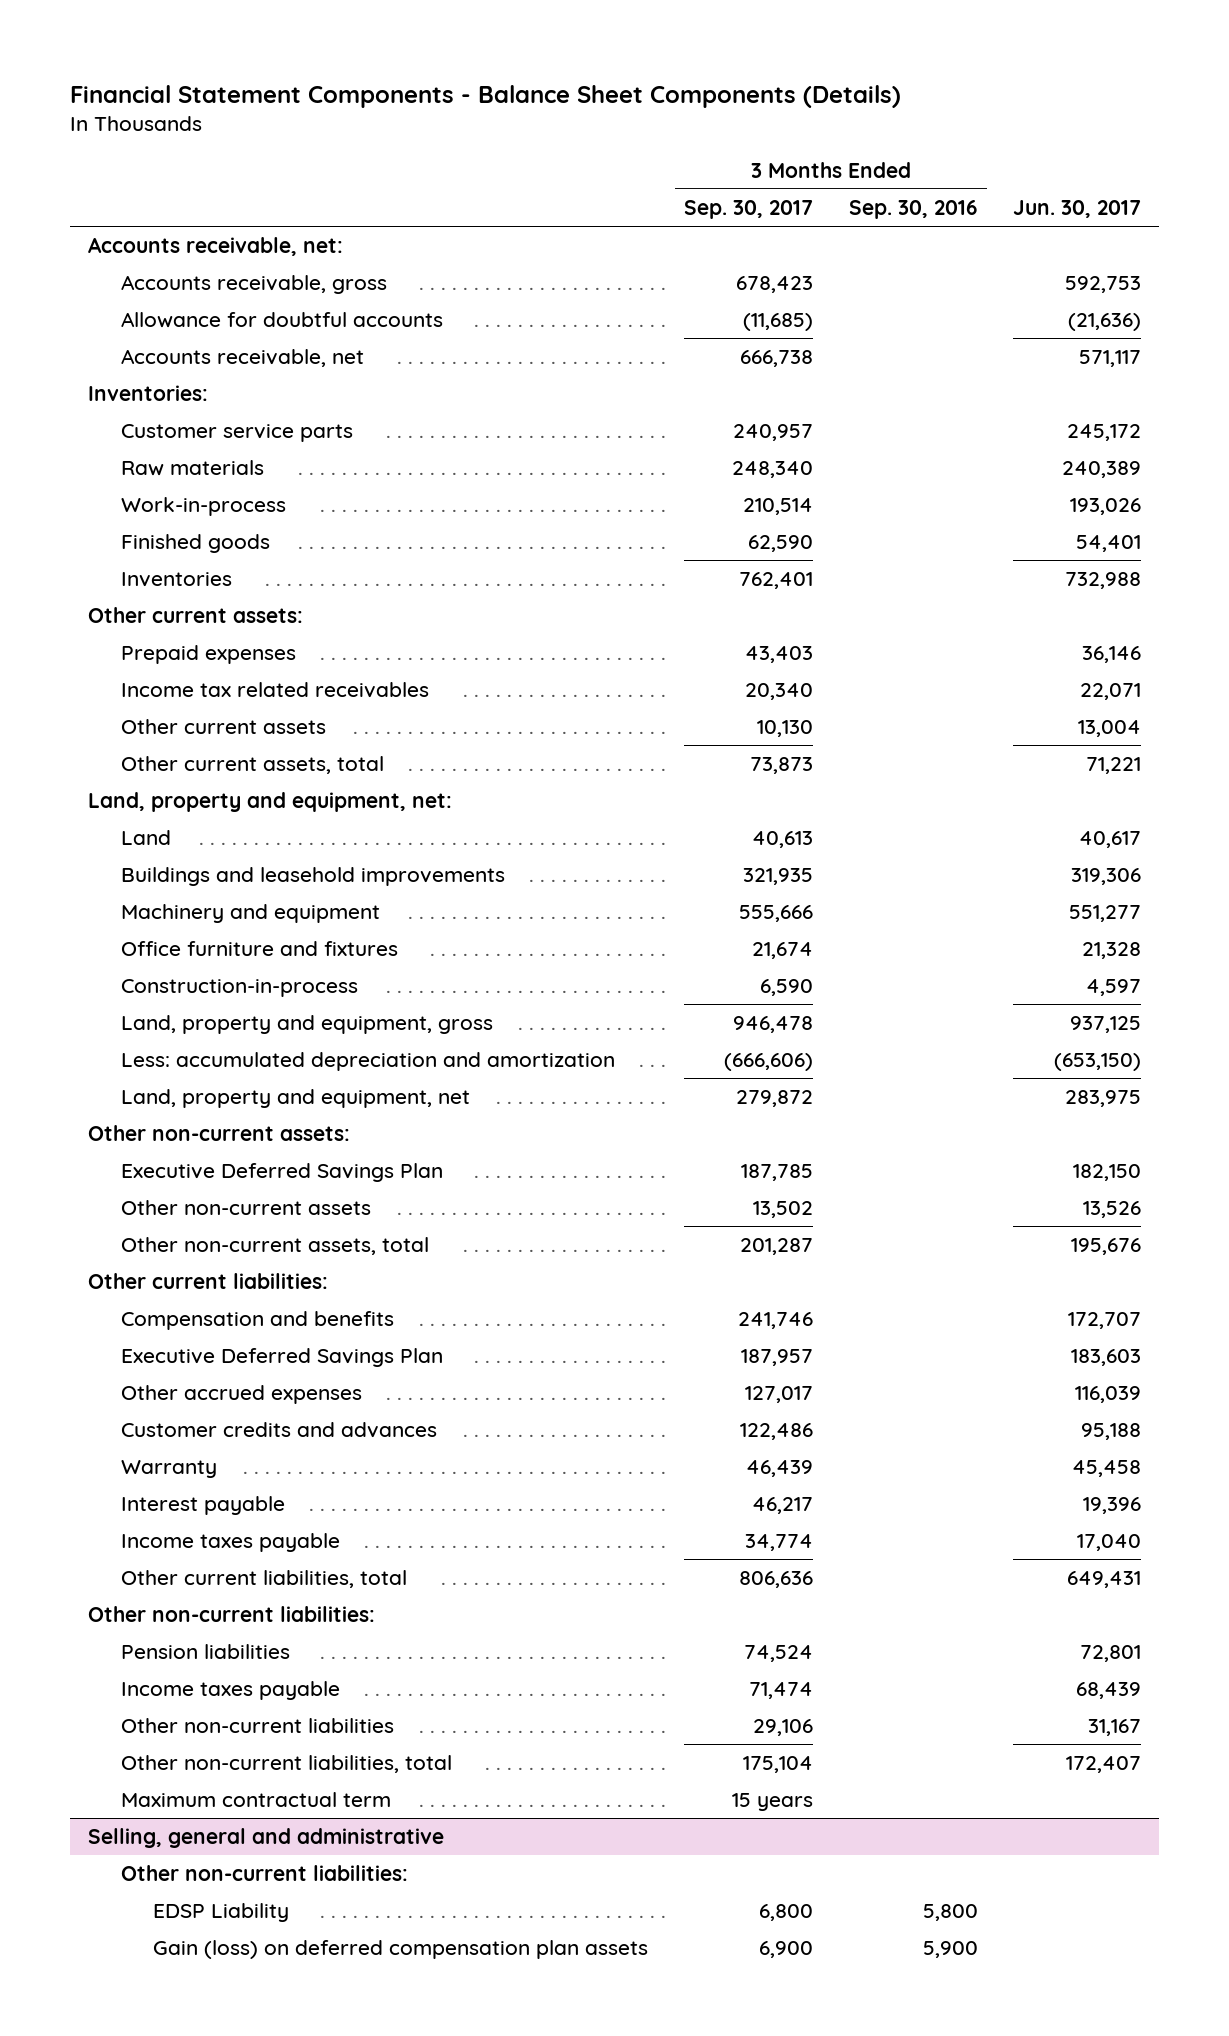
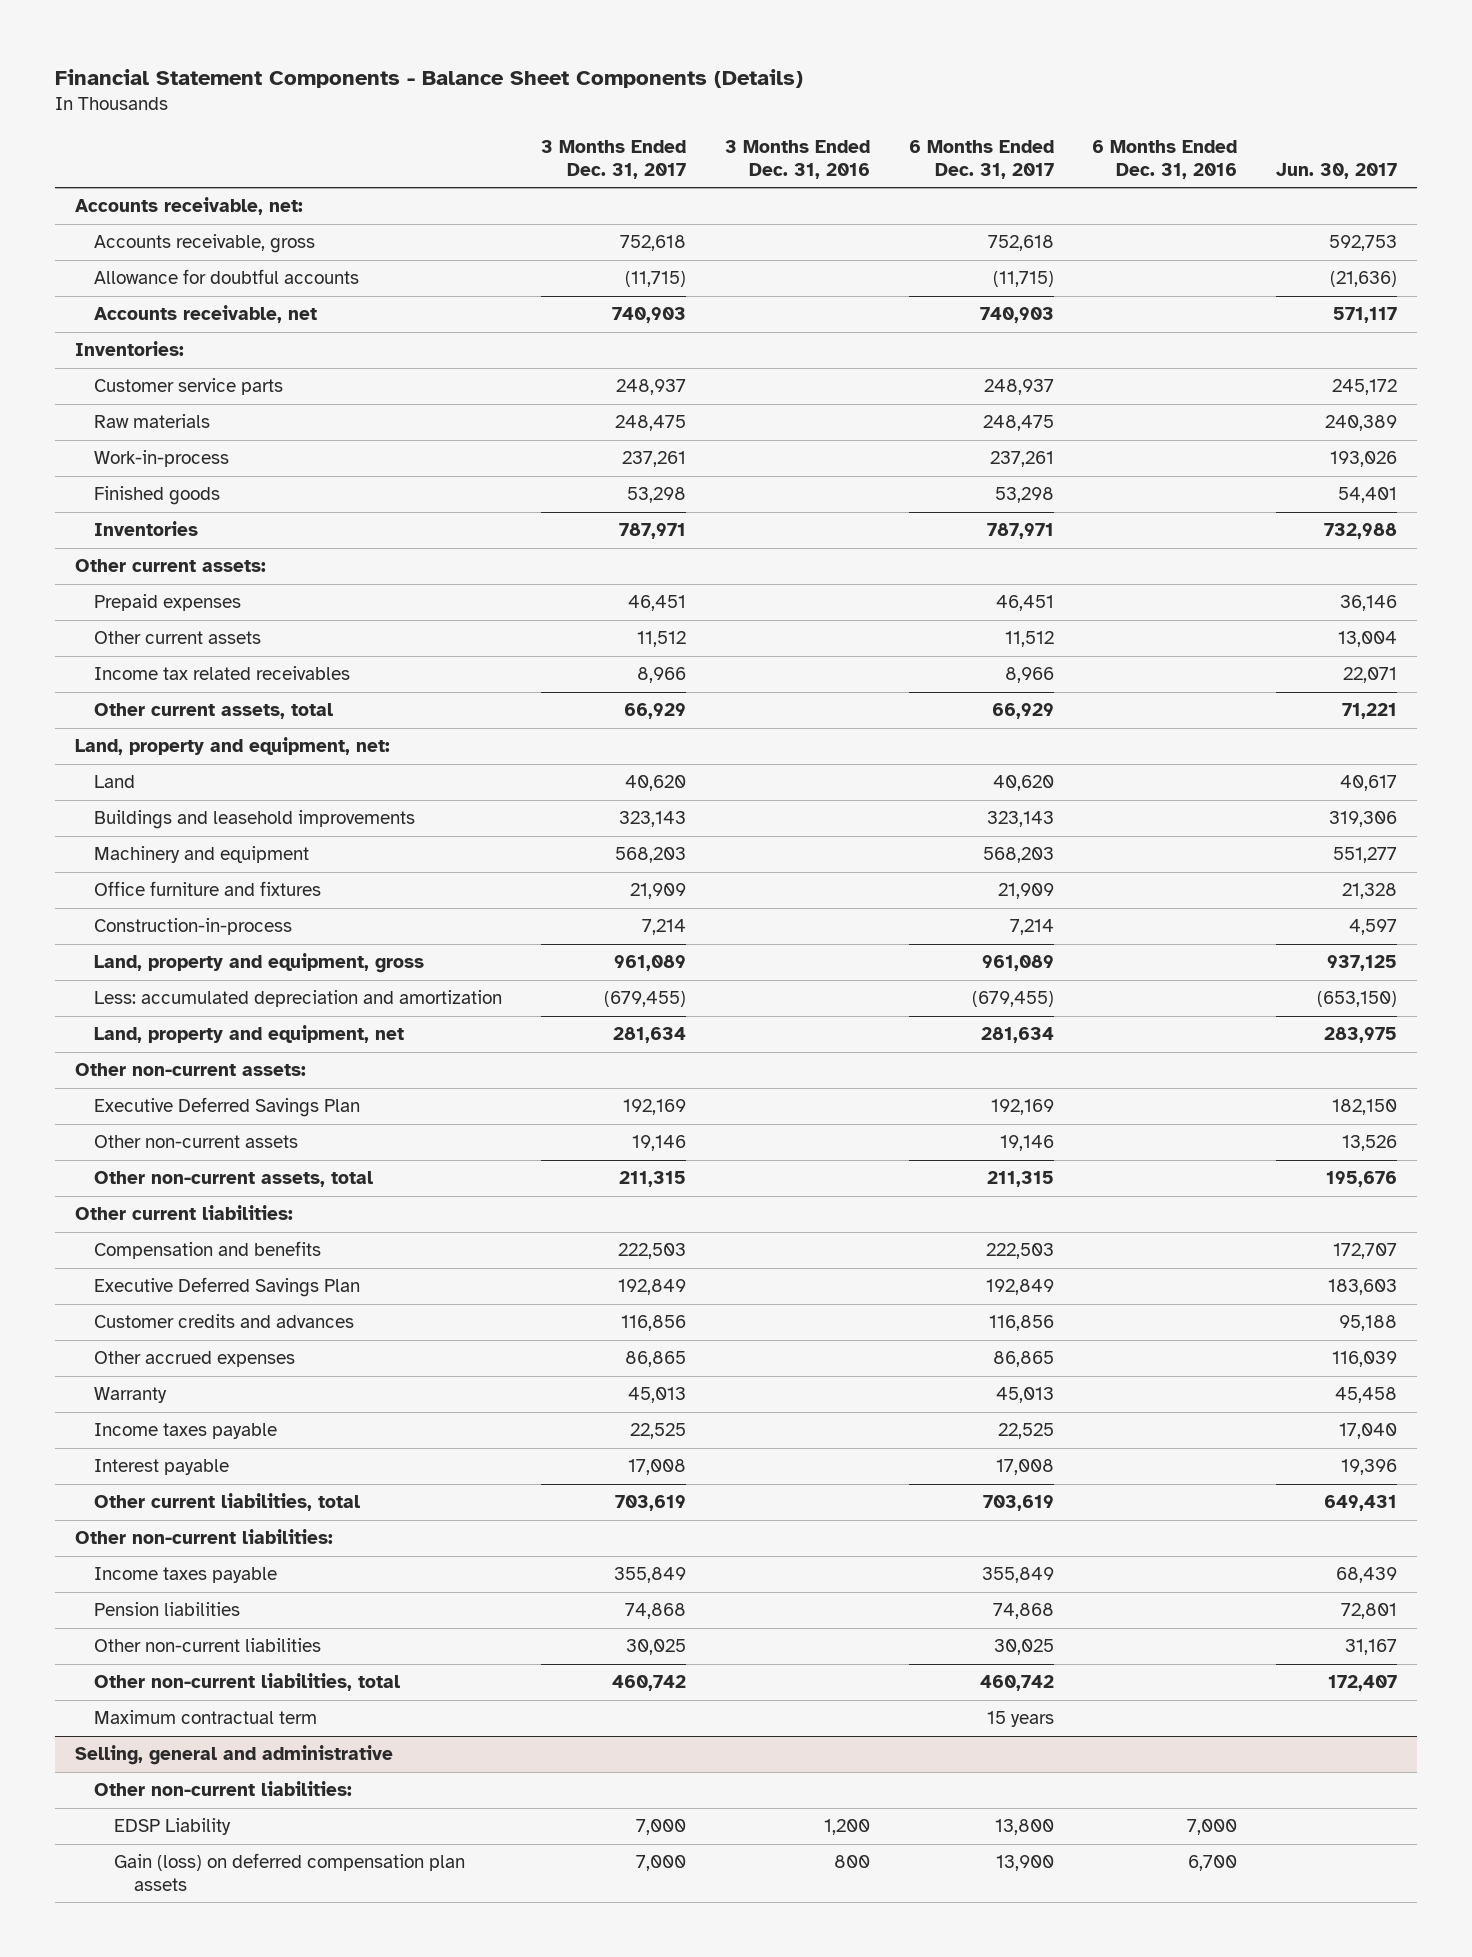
- | 3 Months Ended Sep. 30, 2017 | 3 Months Ended Sep. 30, 2016 | Jun. 30, 2017
+ | 3 Months Ended Dec. 31, 2017 | 3 Months Ended Dec. 31, 2016 | 6 Months Ended Dec. 31, 2017 | 6 Months Ended Dec. 31, 2016 | Jun. 30, 2017
moved down: Income tax related receivables | 8,966 | | 8,966 | | 22,071
moved down: Other accrued expenses | 86,865 | | 86,865 | | 116,039
moved down: Interest payable | 17,008 | | 17,008 | | 19,396
moved down: Pension liabilities | 74,868 | | 74,868 | | 72,801

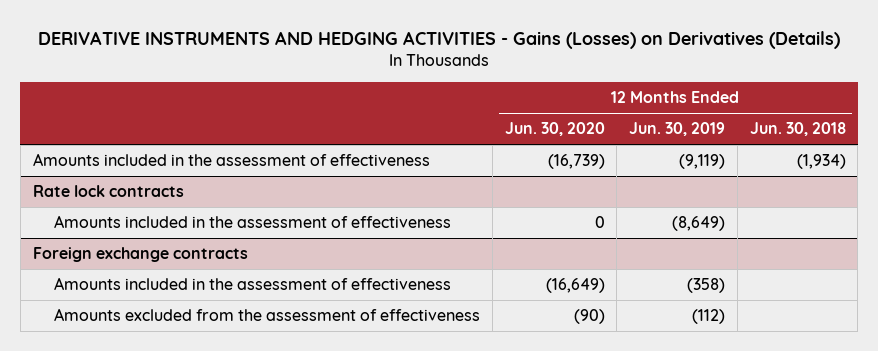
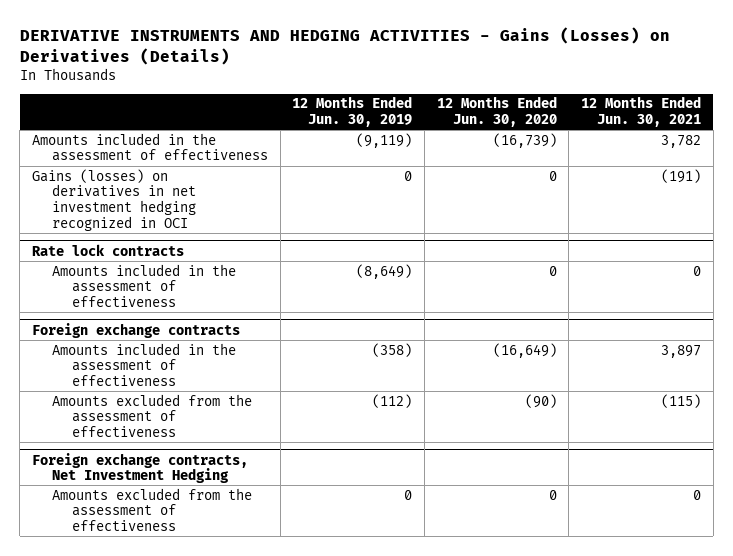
- | 12 Months Ended Jun. 30, 2020 | 12 Months Ended Jun. 30, 2019 | 12 Months Ended Jun. 30, 2018
+ | 12 Months Ended Jun. 30, 2019 | 12 Months Ended Jun. 30, 2020 | 12 Months Ended Jun. 30, 2021
+ Gains (losses) on derivatives in net investment hedging recognized in OCI | 0 | 0 | (191)
+ Foreign exchange contracts, Net Investment Hedging
+ Amounts excluded from the assessment of effectiveness | 0 | 0 | 0

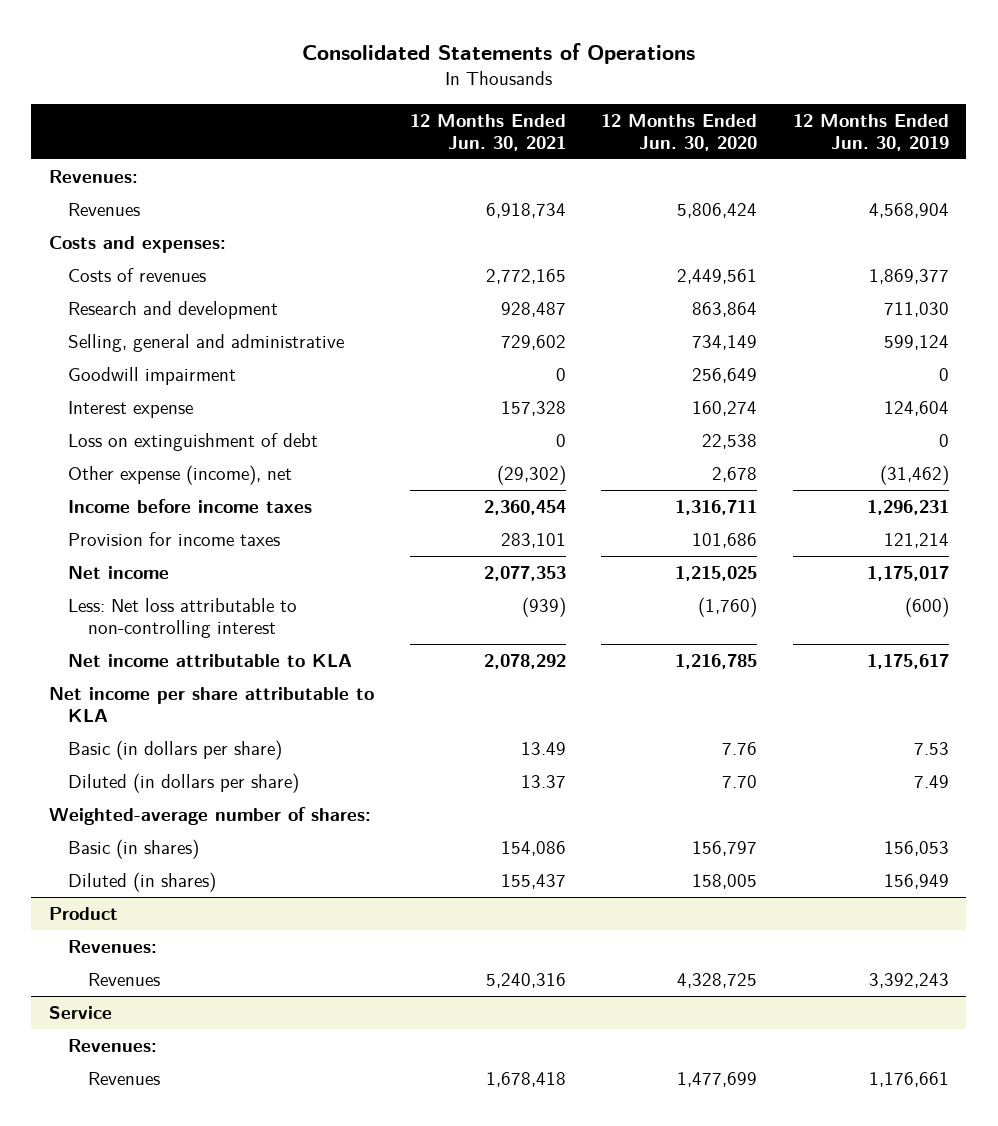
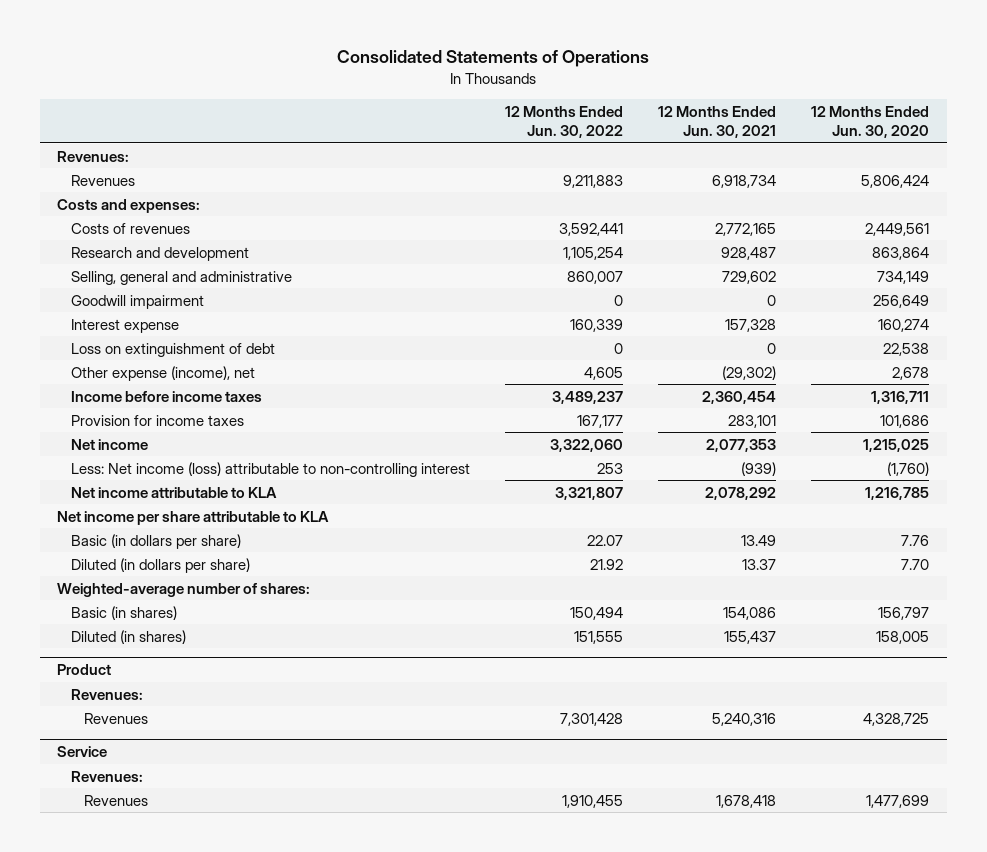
- | 12 Months Ended Jun. 30, 2021 | 12 Months Ended Jun. 30, 2020 | 12 Months Ended Jun. 30, 2019
+ | 12 Months Ended Jun. 30, 2022 | 12 Months Ended Jun. 30, 2021 | 12 Months Ended Jun. 30, 2020
- Less: Net loss attributable to non-controlling interest | (939) | (1,760) | (600)
+ Less: Net income (loss) attributable to non-controlling interest | 253 | (939) | (1,760)

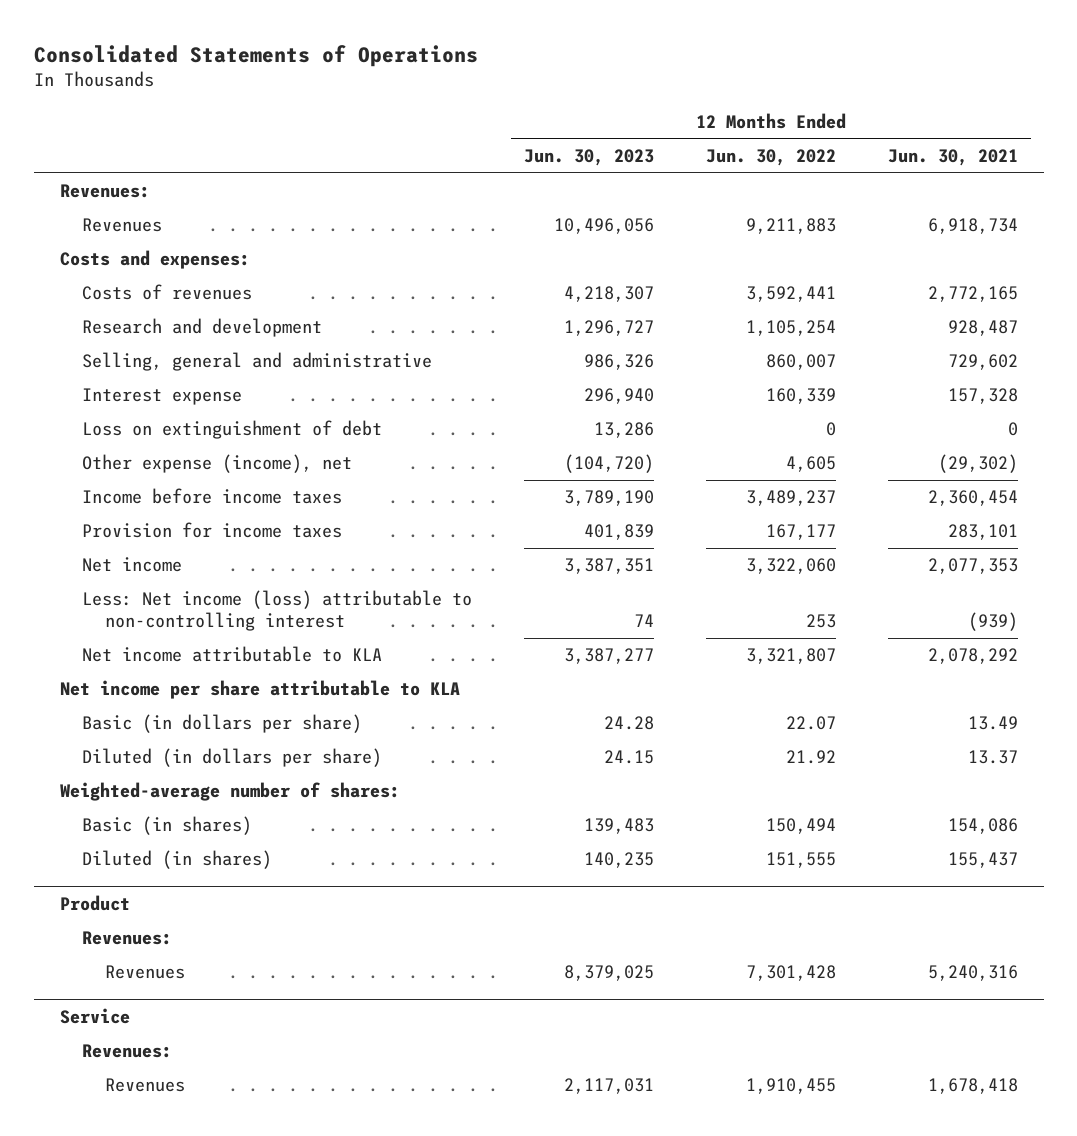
- | 12 Months Ended Jun. 30, 2022 | 12 Months Ended Jun. 30, 2021 | 12 Months Ended Jun. 30, 2020
+ | 12 Months Ended Jun. 30, 2023 | 12 Months Ended Jun. 30, 2022 | 12 Months Ended Jun. 30, 2021
- Goodwill impairment | 0 | 0 | 256,649

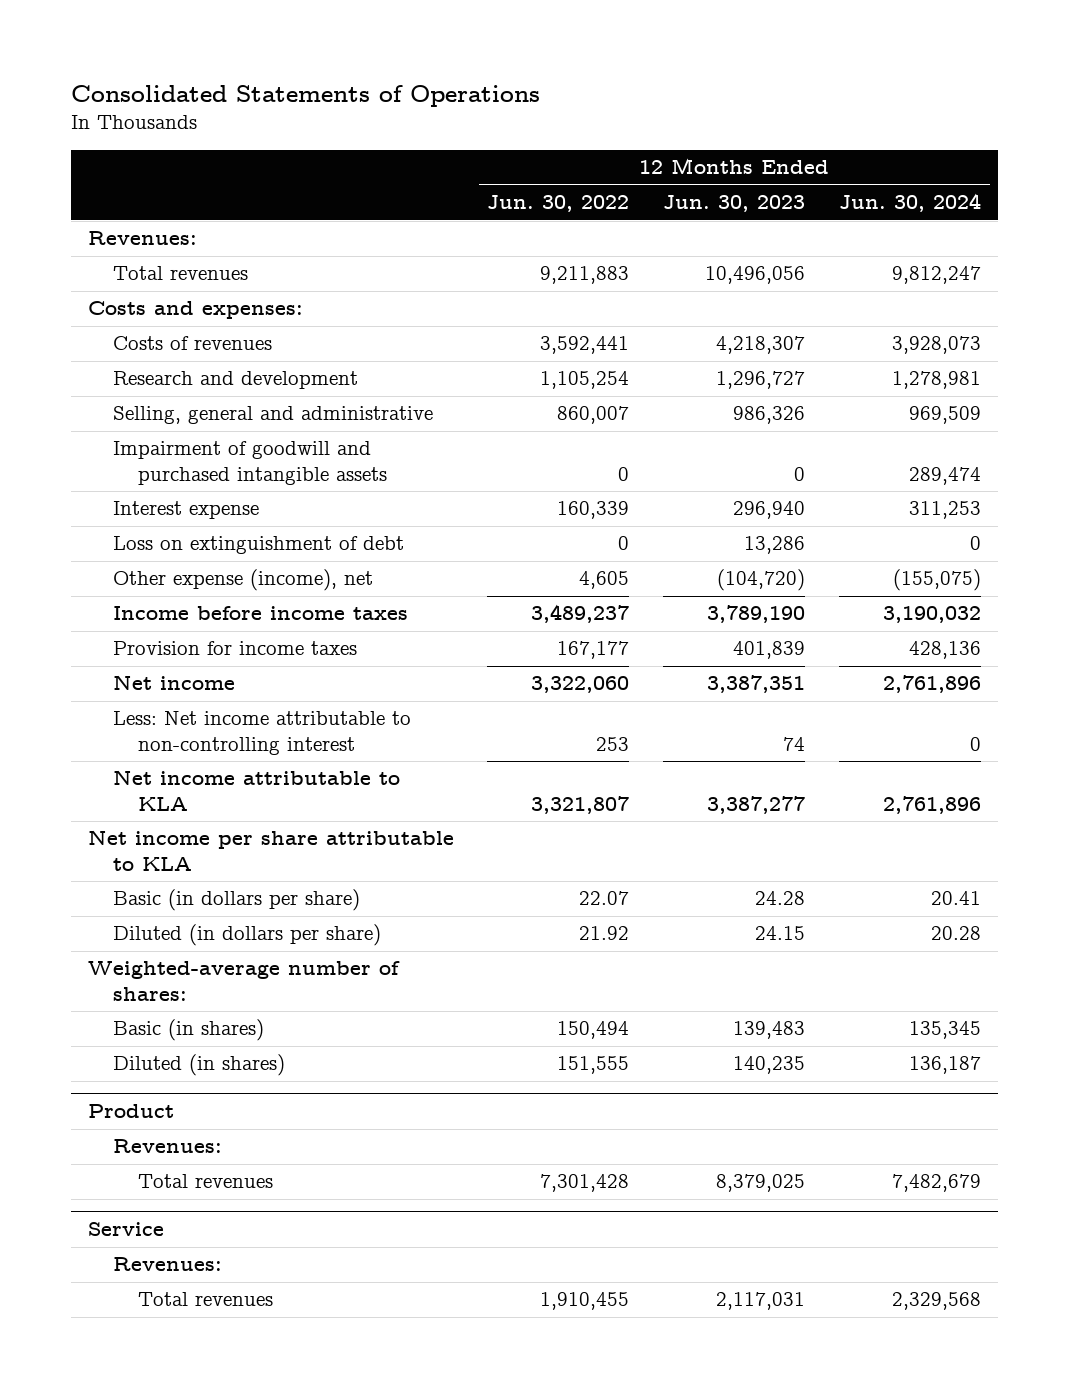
- | 12 Months Ended Jun. 30, 2023 | 12 Months Ended Jun. 30, 2022 | 12 Months Ended Jun. 30, 2021
+ | 12 Months Ended Jun. 30, 2022 | 12 Months Ended Jun. 30, 2023 | 12 Months Ended Jun. 30, 2024
- Revenues | 10,496,056 | 9,211,883 | 6,918,734
+ Total revenues | 9,211,883 | 10,496,056 | 9,812,247
+ Impairment of goodwill and purchased intangible assets | 0 | 0 | 289,474
- Less: Net income (loss) attributable to non-controlling interest | 74 | 253 | (939)
+ Less: Net income attributable to non-controlling interest | 253 | 74 | 0
@ Product
- Revenues | 8,379,025 | 7,301,428 | 5,240,316
+ Total revenues | 7,301,428 | 8,379,025 | 7,482,679
@ Service
- Revenues | 2,117,031 | 1,910,455 | 1,678,418
+ Total revenues | 1,910,455 | 2,117,031 | 2,329,568

